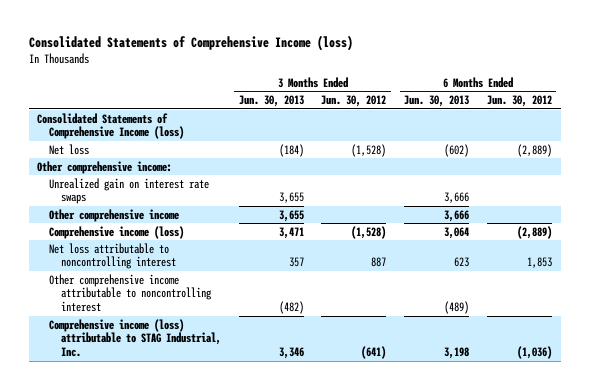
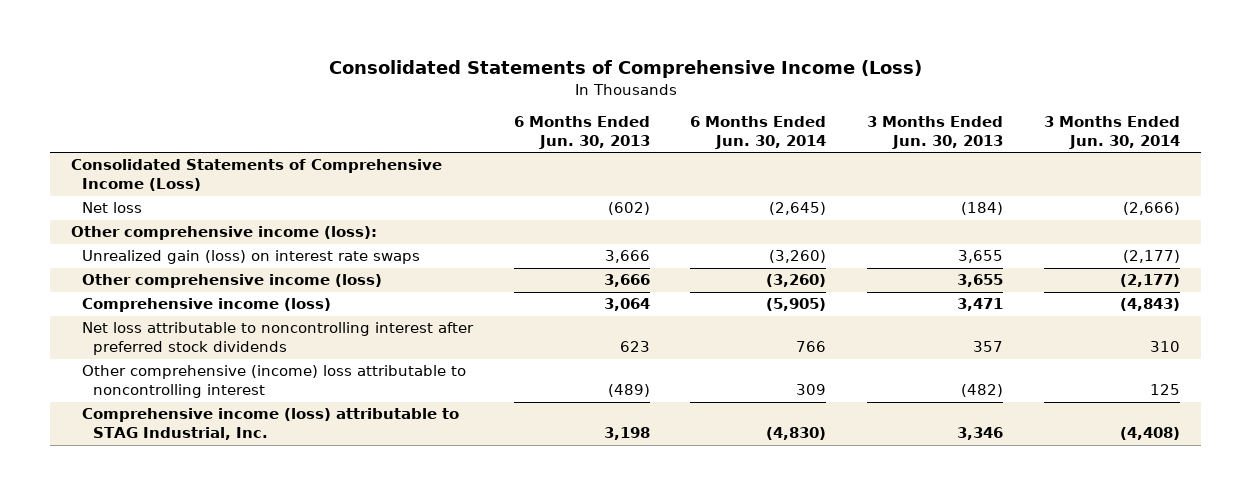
- Consolidated Statements of Comprehensive Income (loss)
+ Consolidated Statements of Comprehensive Income (Loss)
- | 3 Months Ended Jun. 30, 2013 | 3 Months Ended Jun. 30, 2012 | 6 Months Ended Jun. 30, 2013 | 6 Months Ended Jun. 30, 2012
+ | 6 Months Ended Jun. 30, 2013 | 6 Months Ended Jun. 30, 2014 | 3 Months Ended Jun. 30, 2013 | 3 Months Ended Jun. 30, 2014
- Consolidated Statements of Comprehensive Income (loss)
+ Consolidated Statements of Comprehensive Income (Loss)
- Other comprehensive income:
- Unrealized gain on interest rate swaps | 3,655 | | 3,666 |
- Other comprehensive income | 3,655 | | 3,666 |
+ Other comprehensive income (loss):
+ Unrealized gain (loss) on interest rate swaps | 3,666 | (3,260) | 3,655 | (2,177)
+ Other comprehensive income (loss) | 3,666 | (3,260) | 3,655 | (2,177)
- Net loss attributable to noncontrolling interest | 357 | 887 | 623 | 1,853
- Other comprehensive income attributable to noncontrolling interest | (482) | | (489) |
+ Net loss attributable to noncontrolling interest after preferred stock dividends | 623 | 766 | 357 | 310
+ Other comprehensive (income) loss attributable to noncontrolling interest | (489) | 309 | (482) | 125

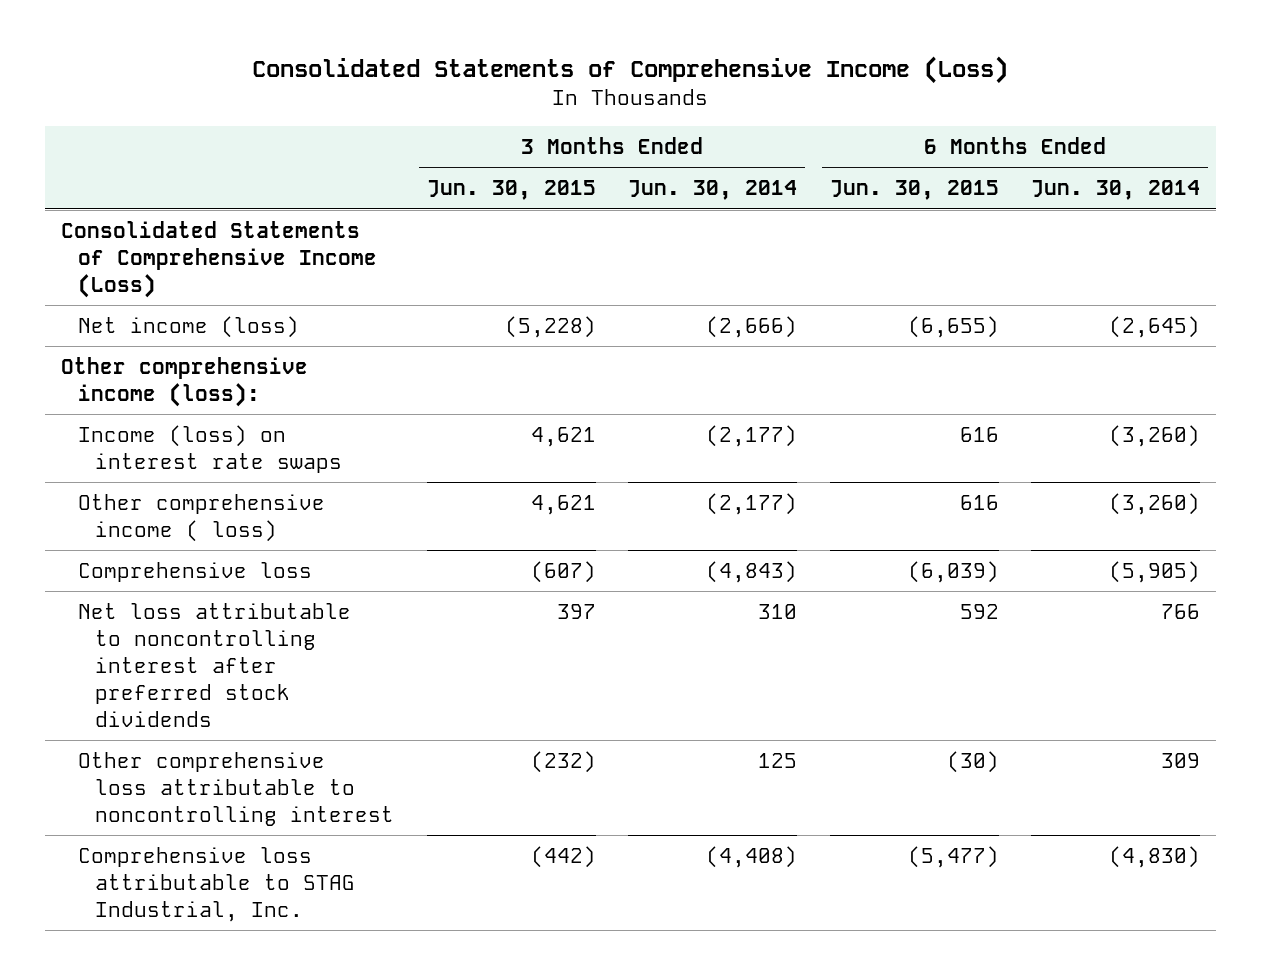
- | 6 Months Ended Jun. 30, 2013 | 6 Months Ended Jun. 30, 2014 | 3 Months Ended Jun. 30, 2013 | 3 Months Ended Jun. 30, 2014
+ | 3 Months Ended Jun. 30, 2015 | 3 Months Ended Jun. 30, 2014 | 6 Months Ended Jun. 30, 2015 | 6 Months Ended Jun. 30, 2014
- Net loss | (602) | (2,645) | (184) | (2,666)
+ Net income (loss) | (5,228) | (2,666) | (6,655) | (2,645)
- Unrealized gain (loss) on interest rate swaps | 3,666 | (3,260) | 3,655 | (2,177)
- Other comprehensive income (loss) | 3,666 | (3,260) | 3,655 | (2,177)
- Comprehensive income (loss) | 3,064 | (5,905) | 3,471 | (4,843)
+ Income (loss) on interest rate swaps | 4,621 | (2,177) | 616 | (3,260)
+ Other comprehensive income ( loss) | 4,621 | (2,177) | 616 | (3,260)
+ Comprehensive loss | (607) | (4,843) | (6,039) | (5,905)
- Other comprehensive (income) loss attributable to noncontrolling interest | (489) | 309 | (482) | 125
- Comprehensive income (loss) attributable to STAG Industrial, Inc. | 3,198 | (4,830) | 3,346 | (4,408)
+ Other comprehensive loss attributable to noncontrolling interest | (232) | 125 | (30) | 309
+ Comprehensive loss attributable to STAG Industrial, Inc. | (442) | (4,408) | (5,477) | (4,830)

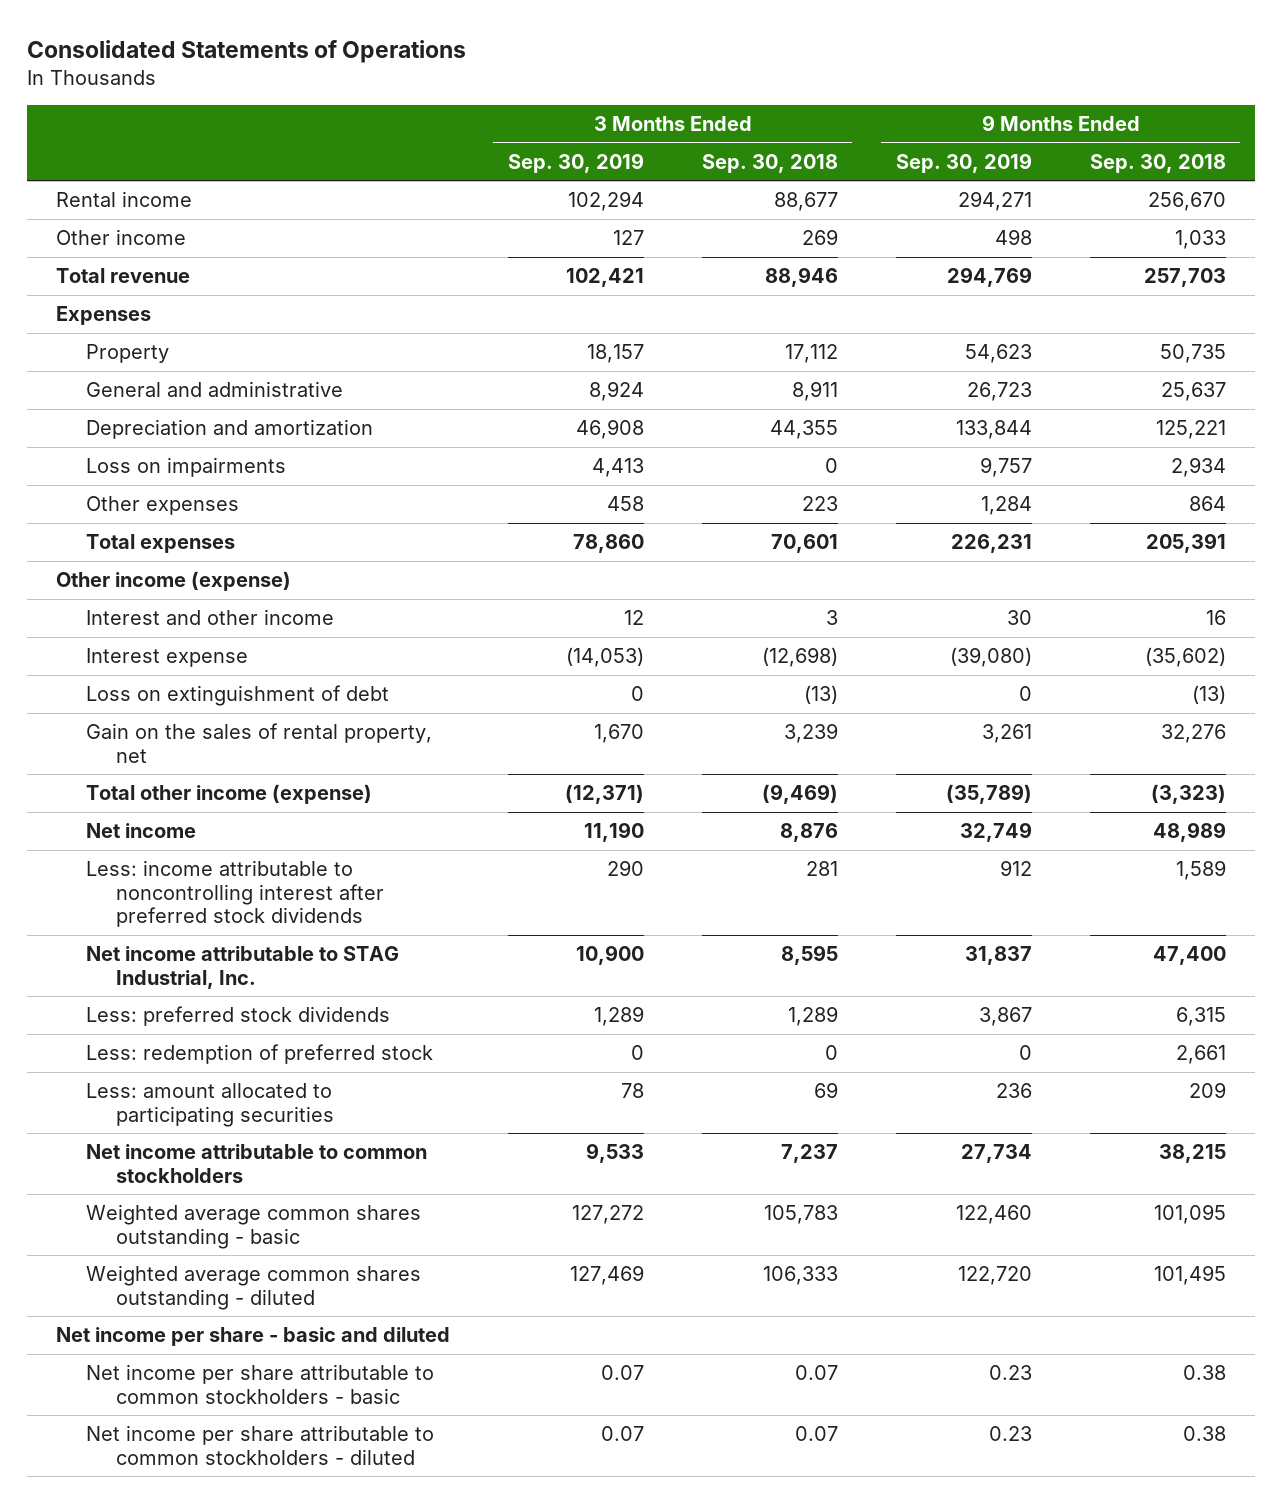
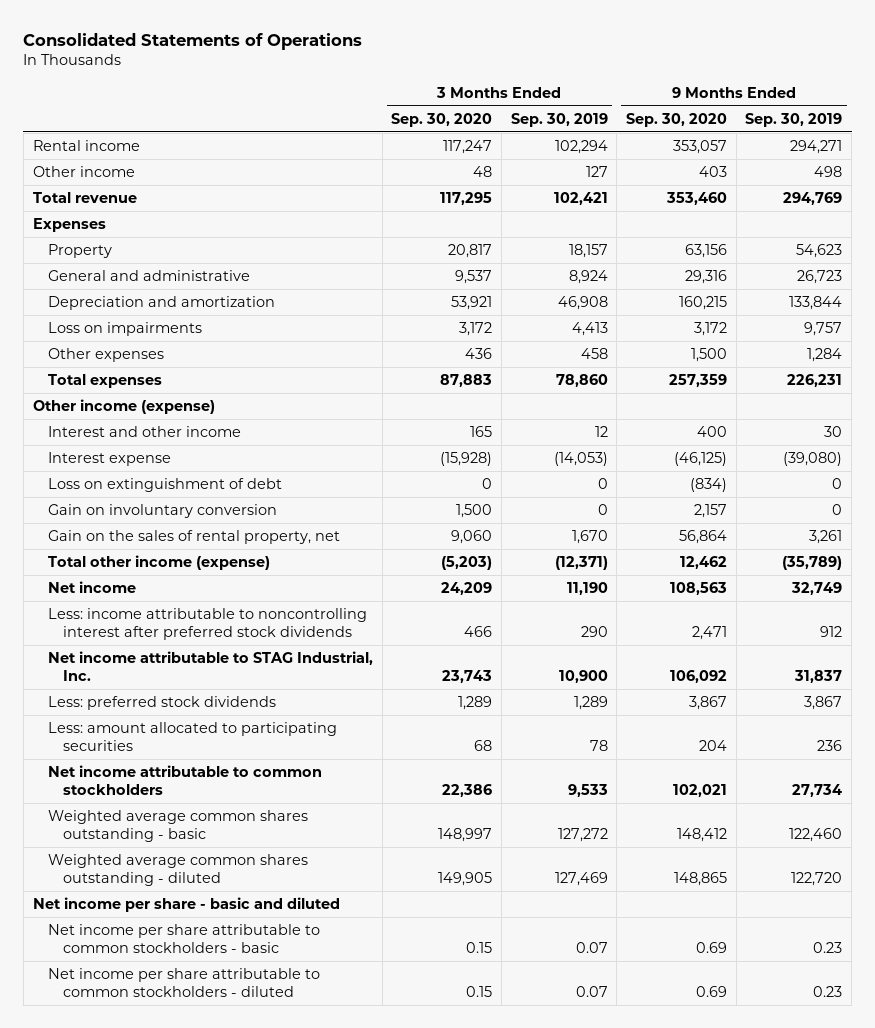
- | 3 Months Ended Sep. 30, 2019 | 3 Months Ended Sep. 30, 2018 | 9 Months Ended Sep. 30, 2019 | 9 Months Ended Sep. 30, 2018
+ | 3 Months Ended Sep. 30, 2020 | 3 Months Ended Sep. 30, 2019 | 9 Months Ended Sep. 30, 2020 | 9 Months Ended Sep. 30, 2019
+ Gain on involuntary conversion | 1,500 | 0 | 2,157 | 0
- Less: redemption of preferred stock | 0 | 0 | 0 | 2,661

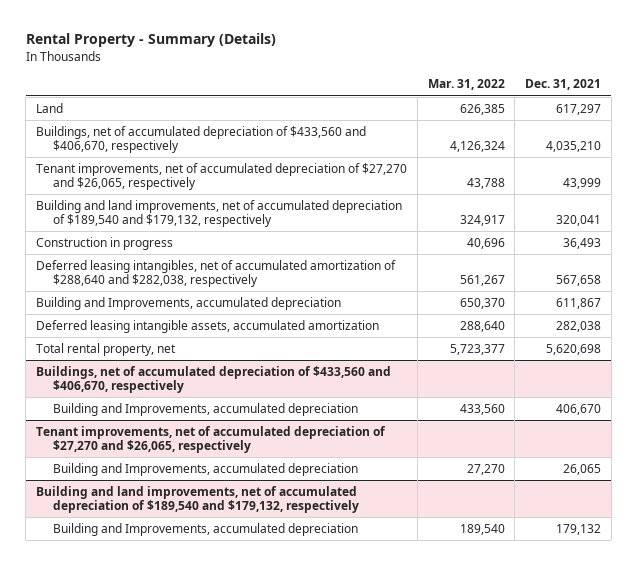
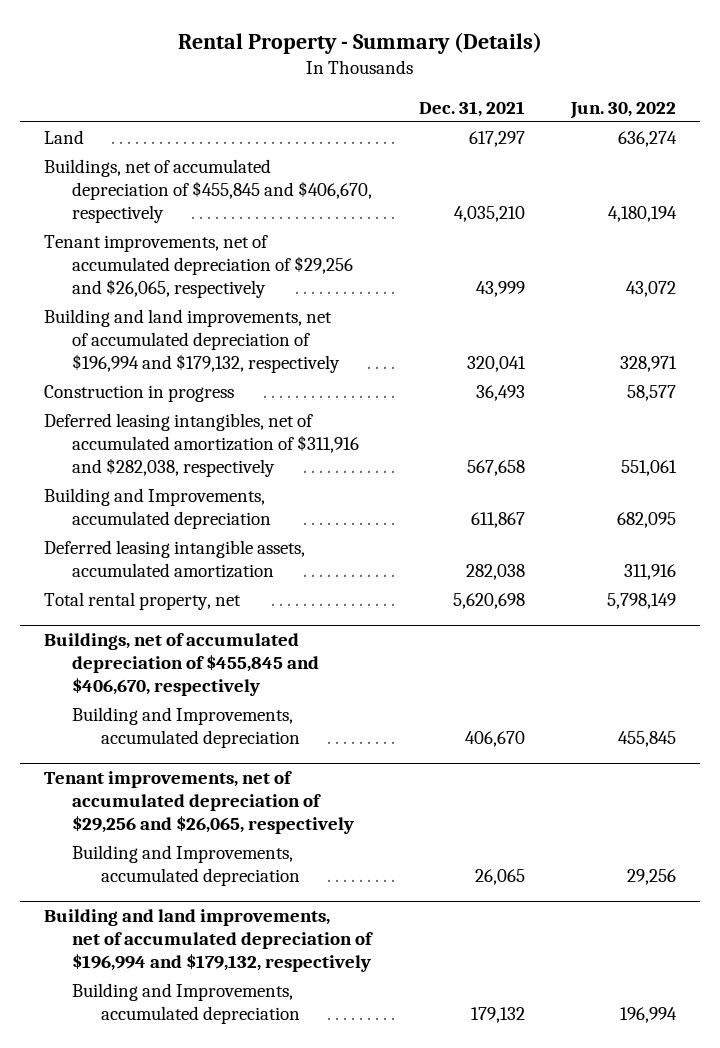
- | Mar. 31, 2022 | Dec. 31, 2021
+ | Dec. 31, 2021 | Jun. 30, 2022
- Buildings, net of accumulated depreciation of $433,560 and $406,670, respectively | 4,126,324 | 4,035,210
- Tenant improvements, net of accumulated depreciation of $27,270 and $26,065, respectively | 43,788 | 43,999
- Building and land improvements, net of accumulated depreciation of $189,540 and $179,132, respectively | 324,917 | 320,041
+ Buildings, net of accumulated depreciation of $455,845 and $406,670, respectively | 4,035,210 | 4,180,194
+ Tenant improvements, net of accumulated depreciation of $29,256 and $26,065, respectively | 43,999 | 43,072
+ Building and land improvements, net of accumulated depreciation of $196,994 and $179,132, respectively | 320,041 | 328,971
- Deferred leasing intangibles, net of accumulated amortization of $288,640 and $282,038, respectively | 561,267 | 567,658
+ Deferred leasing intangibles, net of accumulated amortization of $311,916 and $282,038, respectively | 567,658 | 551,061
- Buildings, net of accumulated depreciation of $433,560 and $406,670, respectively
+ Buildings, net of accumulated depreciation of $455,845 and $406,670, respectively
- Tenant improvements, net of accumulated depreciation of $27,270 and $26,065, respectively
+ Tenant improvements, net of accumulated depreciation of $29,256 and $26,065, respectively
- Building and land improvements, net of accumulated depreciation of $189,540 and $179,132, respectively
+ Building and land improvements, net of accumulated depreciation of $196,994 and $179,132, respectively

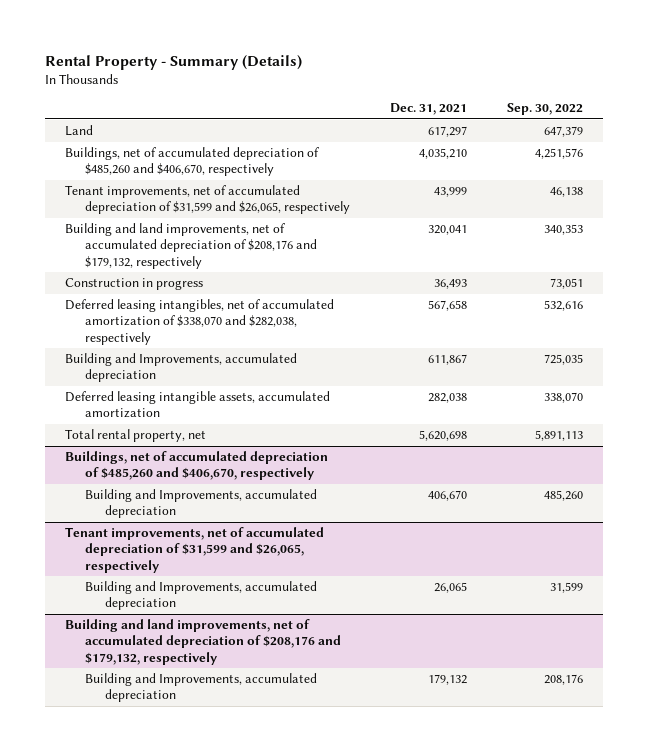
- | Dec. 31, 2021 | Jun. 30, 2022
+ | Dec. 31, 2021 | Sep. 30, 2022
- Buildings, net of accumulated depreciation of $455,845 and $406,670, respectively | 4,035,210 | 4,180,194
- Tenant improvements, net of accumulated depreciation of $29,256 and $26,065, respectively | 43,999 | 43,072
- Building and land improvements, net of accumulated depreciation of $196,994 and $179,132, respectively | 320,041 | 328,971
+ Buildings, net of accumulated depreciation of $485,260 and $406,670, respectively | 4,035,210 | 4,251,576
+ Tenant improvements, net of accumulated depreciation of $31,599 and $26,065, respectively | 43,999 | 46,138
+ Building and land improvements, net of accumulated depreciation of $208,176 and $179,132, respectively | 320,041 | 340,353
- Deferred leasing intangibles, net of accumulated amortization of $311,916 and $282,038, respectively | 567,658 | 551,061
+ Deferred leasing intangibles, net of accumulated amortization of $338,070 and $282,038, respectively | 567,658 | 532,616
- Buildings, net of accumulated depreciation of $455,845 and $406,670, respectively
+ Buildings, net of accumulated depreciation of $485,260 and $406,670, respectively
- Tenant improvements, net of accumulated depreciation of $29,256 and $26,065, respectively
+ Tenant improvements, net of accumulated depreciation of $31,599 and $26,065, respectively
- Building and land improvements, net of accumulated depreciation of $196,994 and $179,132, respectively
+ Building and land improvements, net of accumulated depreciation of $208,176 and $179,132, respectively

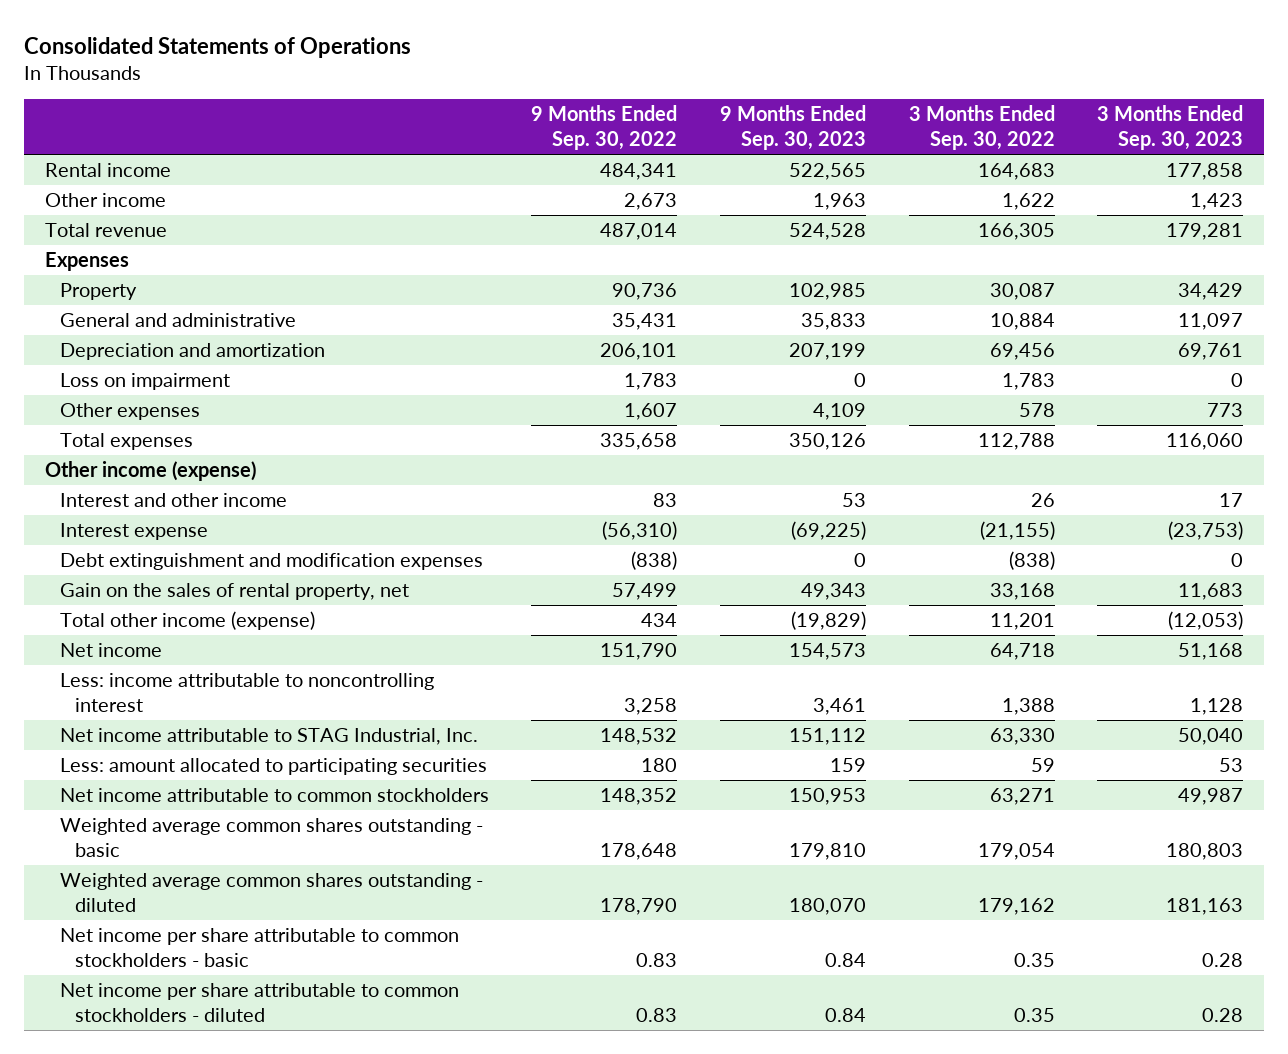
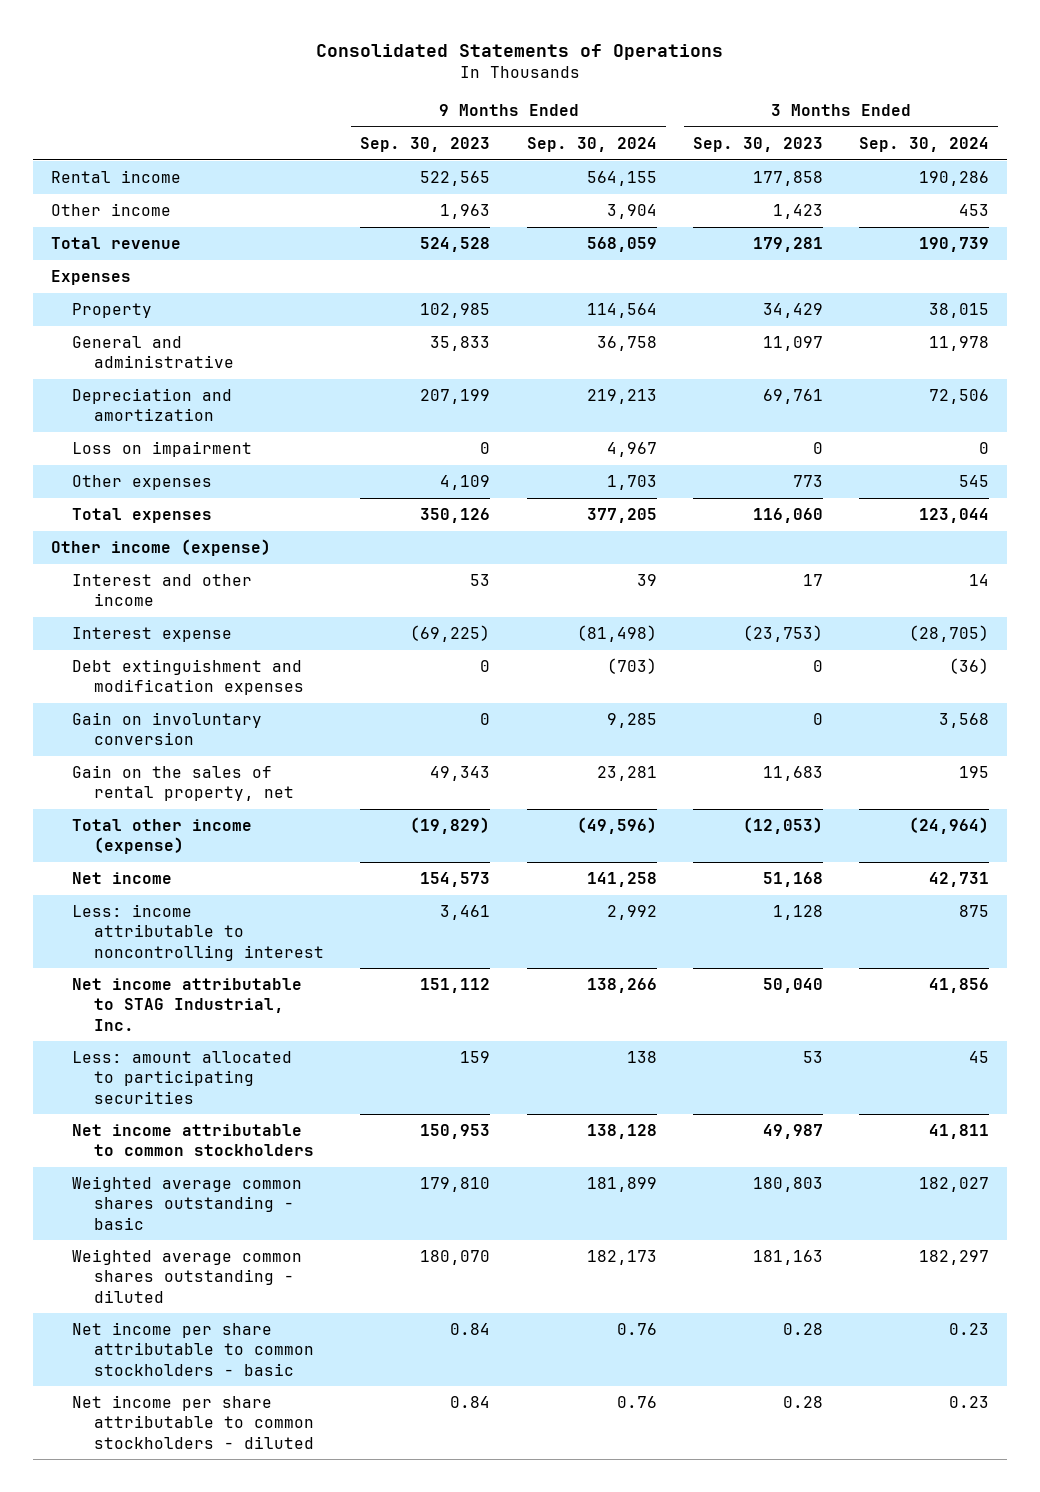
- | 9 Months Ended Sep. 30, 2022 | 9 Months Ended Sep. 30, 2023 | 3 Months Ended Sep. 30, 2022 | 3 Months Ended Sep. 30, 2023
+ | 9 Months Ended Sep. 30, 2023 | 9 Months Ended Sep. 30, 2024 | 3 Months Ended Sep. 30, 2023 | 3 Months Ended Sep. 30, 2024
+ Gain on involuntary conversion | 0 | 9,285 | 0 | 3,568

